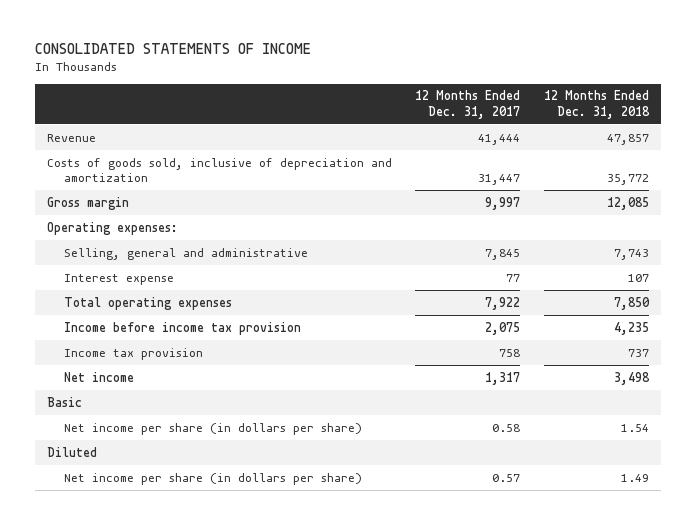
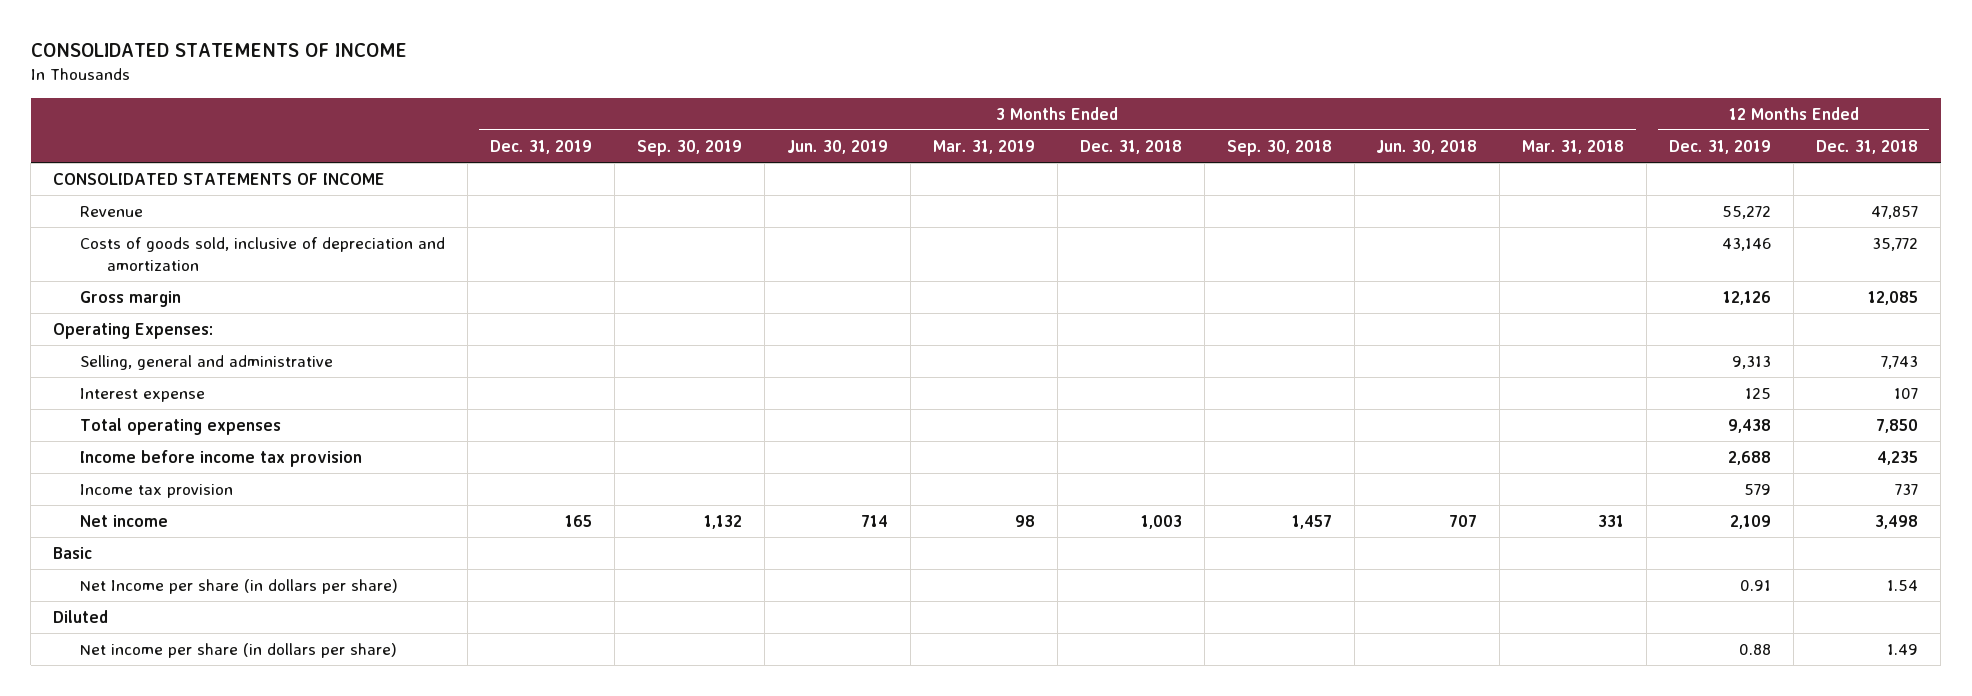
- | 12 Months Ended Dec. 31, 2017 | 12 Months Ended Dec. 31, 2018
+ | 3 Months Ended Dec. 31, 2019 | 3 Months Ended Sep. 30, 2019 | 3 Months Ended Jun. 30, 2019 | 3 Months Ended Mar. 31, 2019 | 3 Months Ended Dec. 31, 2018 | 3 Months Ended Sep. 30, 2018 | 3 Months Ended Jun. 30, 2018 | 3 Months Ended Mar. 31, 2018 | 12 Months Ended Dec. 31, 2019 | 12 Months Ended Dec. 31, 2018
+ CONSOLIDATED STATEMENTS OF INCOME
- Operating expenses:
+ Operating Expenses:
- Net income per share (in dollars per share) | 0.58 | 1.54
+ Net Income per share (in dollars per share) | | | | | | | | | 0.91 | 1.54

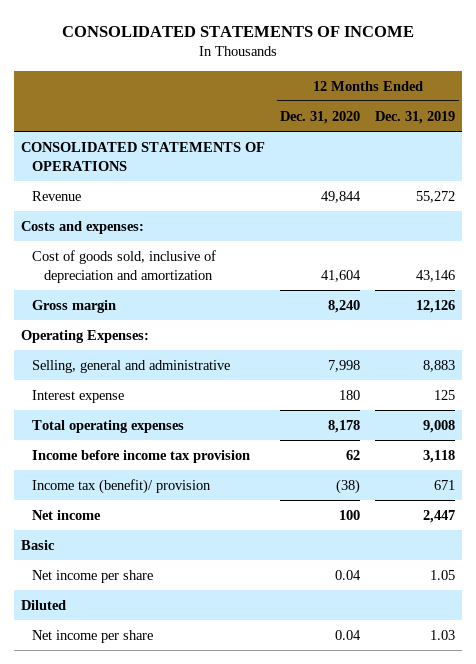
- | 3 Months Ended Dec. 31, 2019 | 3 Months Ended Sep. 30, 2019 | 3 Months Ended Jun. 30, 2019 | 3 Months Ended Mar. 31, 2019 | 3 Months Ended Dec. 31, 2018 | 3 Months Ended Sep. 30, 2018 | 3 Months Ended Jun. 30, 2018 | 3 Months Ended Mar. 31, 2018 | 12 Months Ended Dec. 31, 2019 | 12 Months Ended Dec. 31, 2018
+ | 12 Months Ended Dec. 31, 2020 | 12 Months Ended Dec. 31, 2019
- CONSOLIDATED STATEMENTS OF INCOME
+ CONSOLIDATED STATEMENTS OF OPERATIONS
- Costs of goods sold, inclusive of depreciation and amortization | | | | | | | | | 43,146 | 35,772
+ Costs and expenses:
+ Cost of goods sold, inclusive of depreciation and amortization | 41,604 | 43,146
- Selling, general and administrative | | | | | | | | | 9,313 | 7,743
+ Selling, general and administrative | 7,998 | 8,883
- Total operating expenses | | | | | | | | | 9,438 | 7,850
- Income before income tax provision | | | | | | | | | 2,688 | 4,235
- Income tax provision | | | | | | | | | 579 | 737
- Net income | 165 | 1,132 | 714 | 98 | 1,003 | 1,457 | 707 | 331 | 2,109 | 3,498
+ Total operating expenses | 8,178 | 9,008
+ Income before income tax provision | 62 | 3,118
+ Income tax (benefit)/ provision | (38) | 671
+ Net income | 100 | 2,447
- Net Income per share (in dollars per share) | | | | | | | | | 0.91 | 1.54
+ Net income per share | 0.04 | 1.05
- Net income per share (in dollars per share) | | | | | | | | | 0.88 | 1.49
+ Net income per share | 0.04 | 1.03

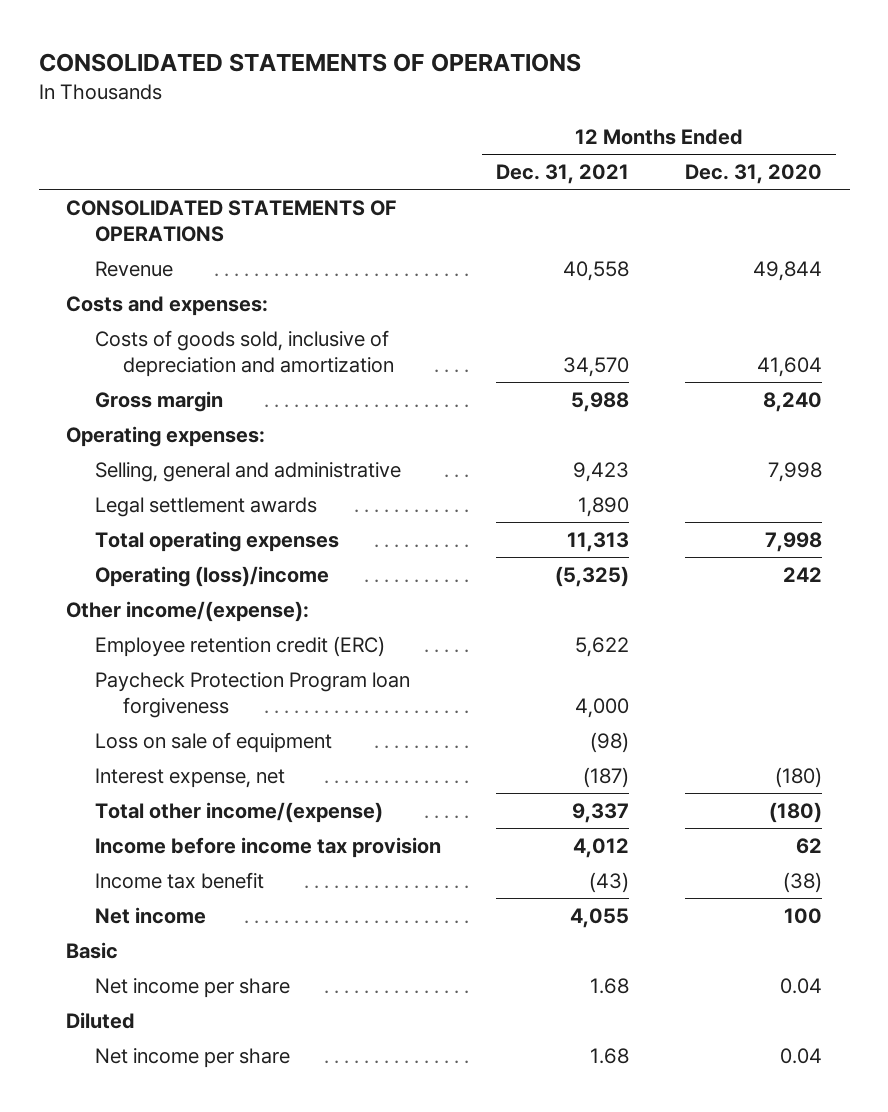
- CONSOLIDATED STATEMENTS OF INCOME
+ CONSOLIDATED STATEMENTS OF OPERATIONS
- | 12 Months Ended Dec. 31, 2020 | 12 Months Ended Dec. 31, 2019
+ | 12 Months Ended Dec. 31, 2021 | 12 Months Ended Dec. 31, 2020
- Cost of goods sold, inclusive of depreciation and amortization | 41,604 | 43,146
+ Costs of goods sold, inclusive of depreciation and amortization | 34,570 | 41,604
- Operating Expenses:
+ Operating expenses:
- Interest expense | 180 | 125
- Total operating expenses | 8,178 | 9,008
+ Legal settlement awards | 1,890 |
+ Total operating expenses | 11,313 | 7,998
+ Operating (loss)/income | (5,325) | 242
+ Other income/(expense):
+ Employee retention credit (ERC) | 5,622 |
+ Paycheck Protection Program loan forgiveness | 4,000 |
+ Loss on sale of equipment | (98) |
+ Interest expense, net | (187) | (180)
+ Total other income/(expense) | 9,337 | (180)
- Income tax (benefit)/ provision | (38) | 671
+ Income tax benefit | (43) | (38)

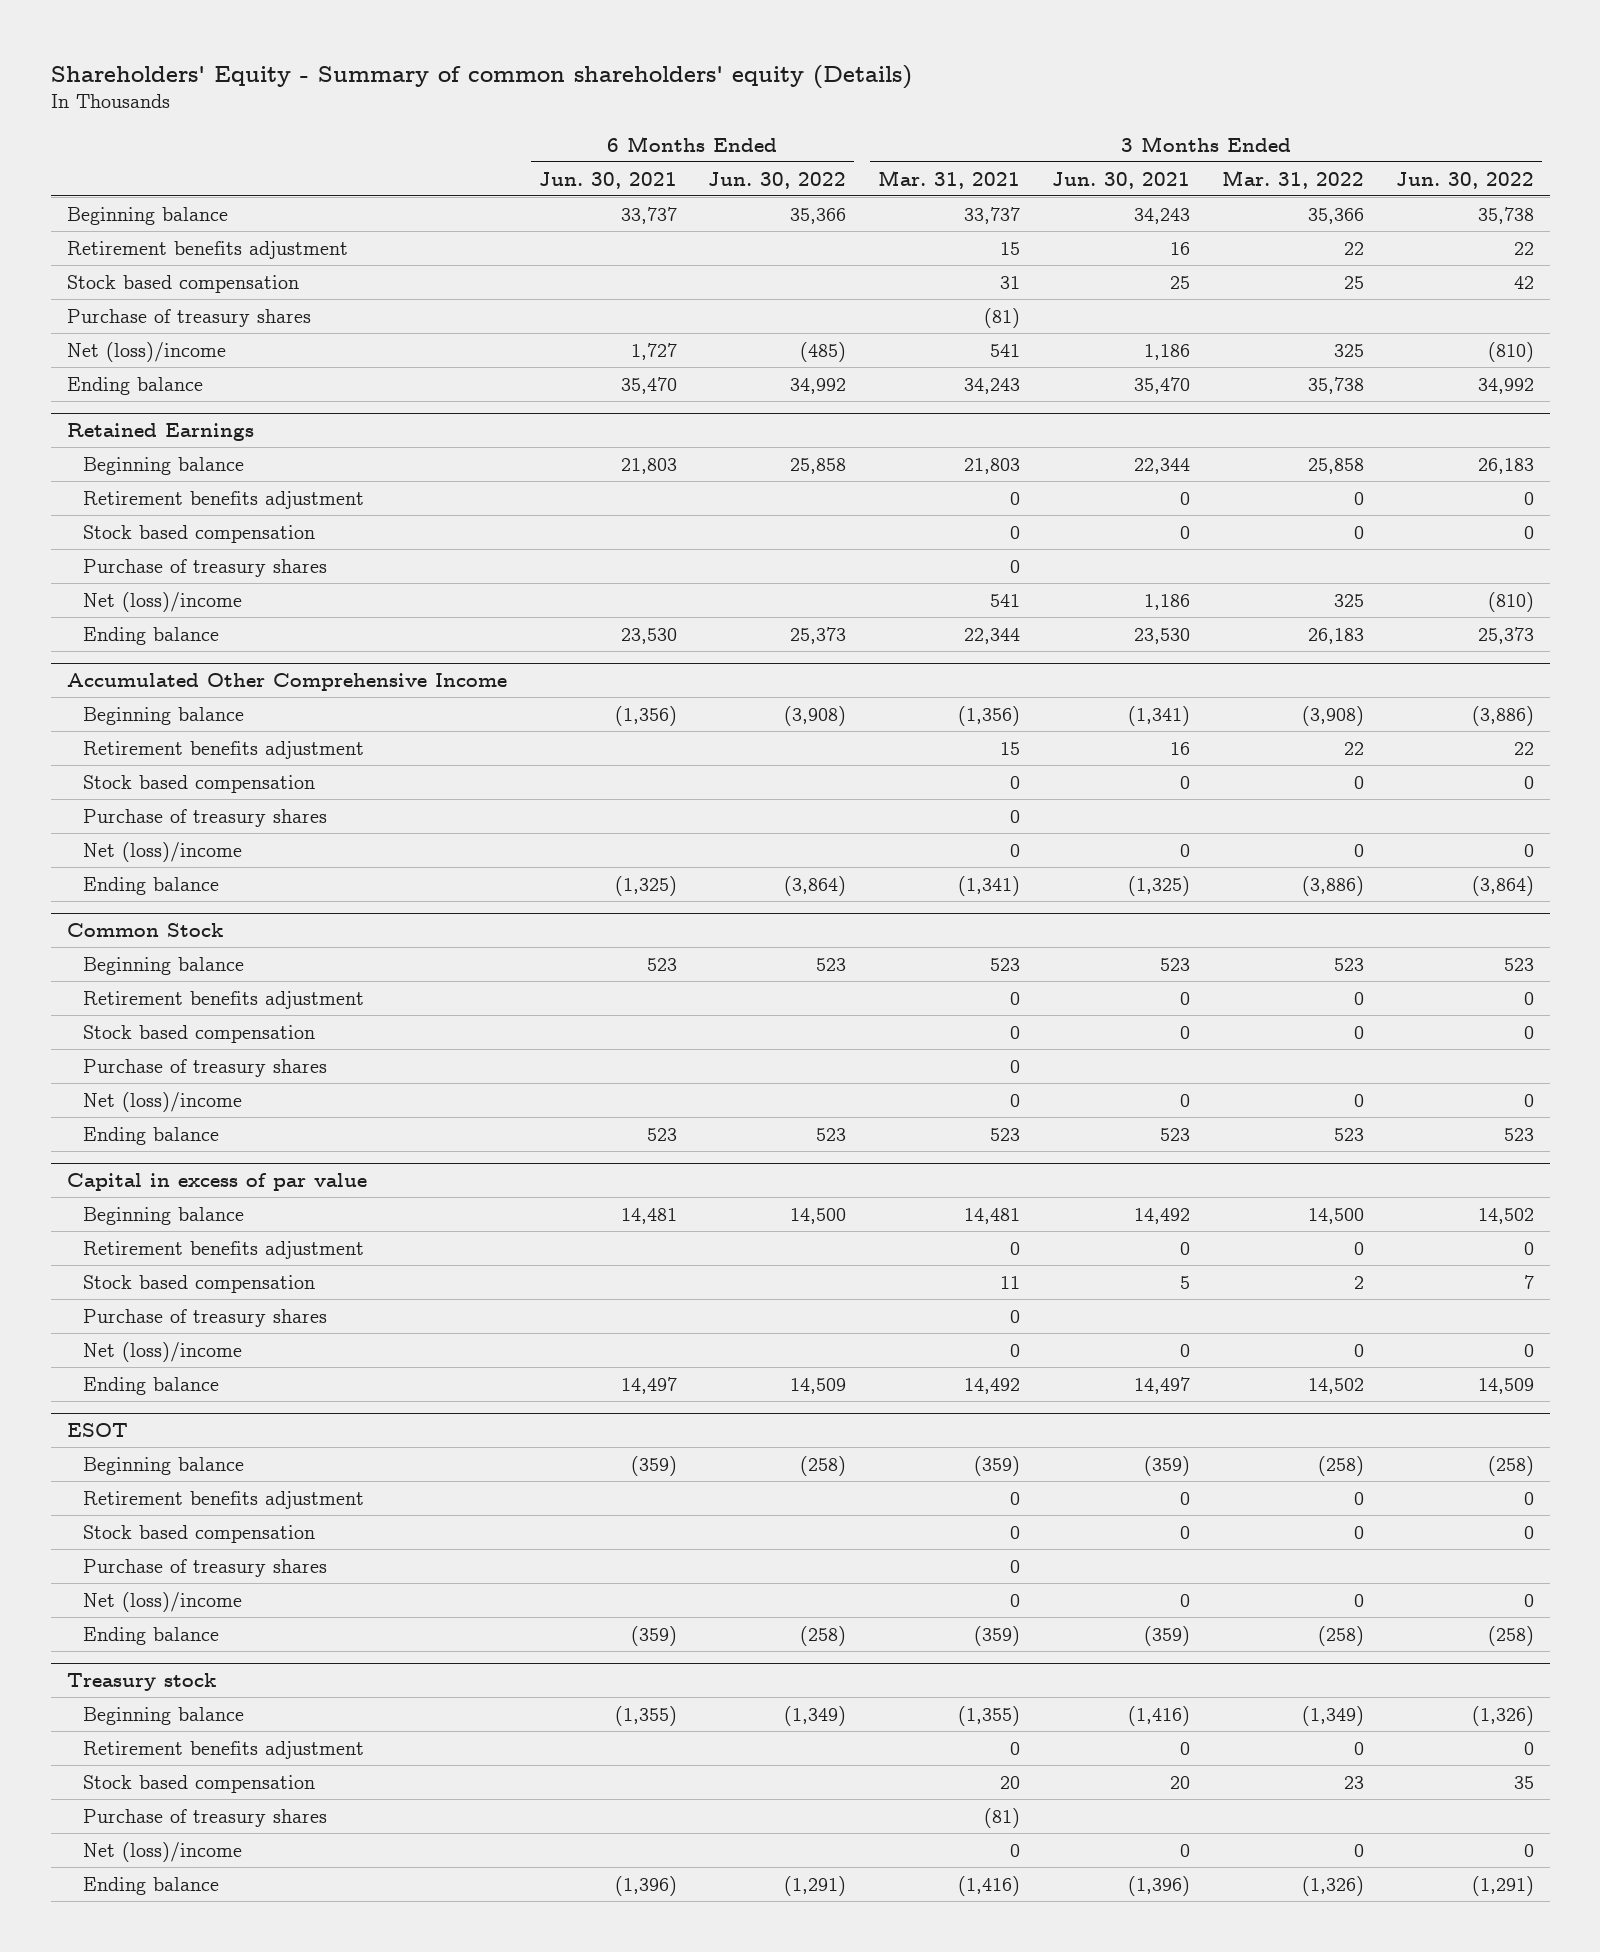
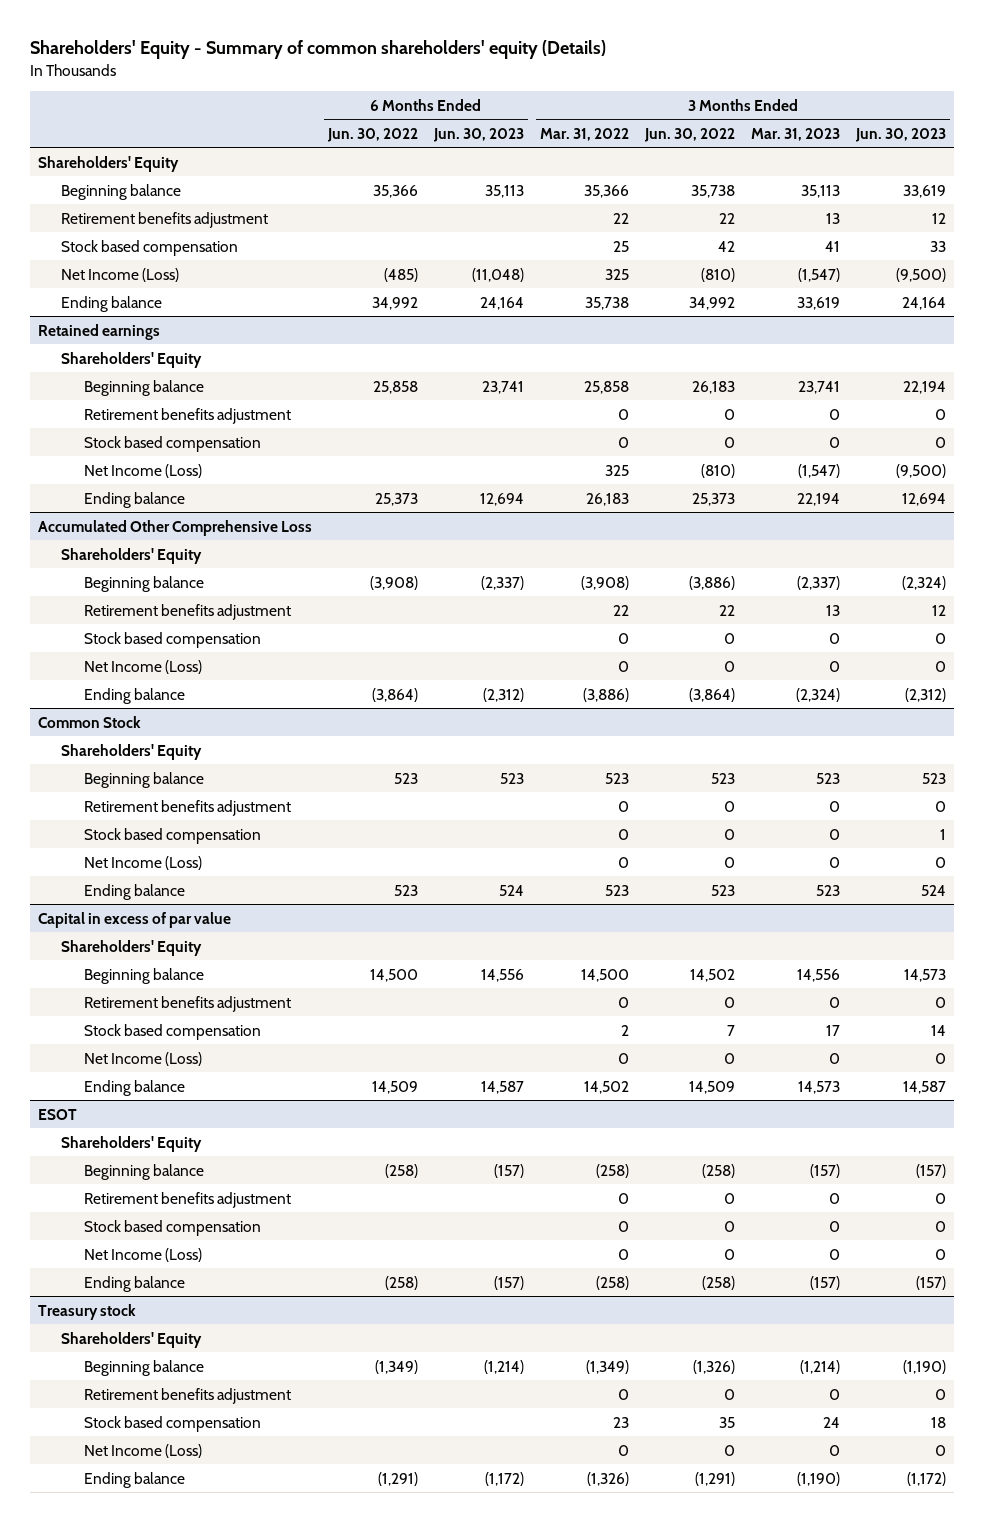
- | 6 Months Ended Jun. 30, 2021 | 6 Months Ended Jun. 30, 2022 | 3 Months Ended Mar. 31, 2021 | 3 Months Ended Jun. 30, 2021 | 3 Months Ended Mar. 31, 2022 | 3 Months Ended Jun. 30, 2022
+ | 6 Months Ended Jun. 30, 2022 | 6 Months Ended Jun. 30, 2023 | 3 Months Ended Mar. 31, 2022 | 3 Months Ended Jun. 30, 2022 | 3 Months Ended Mar. 31, 2023 | 3 Months Ended Jun. 30, 2023
+ Shareholders' Equity
- Purchase of treasury shares | | | (81) | | |
- Net (loss)/income | 1,727 | (485) | 541 | 1,186 | 325 | (810)
+ Net Income (Loss) | (485) | (11,048) | 325 | (810) | (1,547) | (9,500)
- Retained Earnings
+ Retained earnings
+ Shareholders' Equity
- Purchase of treasury shares | | | 0 | | |
- Net (loss)/income | | | 541 | 1,186 | 325 | (810)
+ Net Income (Loss) | | | 325 | (810) | (1,547) | (9,500)
- Accumulated Other Comprehensive Income
+ Accumulated Other Comprehensive Loss
+ Shareholders' Equity
- Purchase of treasury shares | | | 0 | | |
- Net (loss)/income | | | 0 | 0 | 0 | 0
+ Net Income (Loss) | | | 0 | 0 | 0 | 0
@ Common Stock
+ Shareholders' Equity
- Purchase of treasury shares | | | 0 | | |
- Net (loss)/income | | | 0 | 0 | 0 | 0
+ Net Income (Loss) | | | 0 | 0 | 0 | 0
@ Capital in excess of par value
+ Shareholders' Equity
- Purchase of treasury shares | | | 0 | | |
- Net (loss)/income | | | 0 | 0 | 0 | 0
+ Net Income (Loss) | | | 0 | 0 | 0 | 0
@ ESOT
+ Shareholders' Equity
- Purchase of treasury shares | | | 0 | | |
- Net (loss)/income | | | 0 | 0 | 0 | 0
+ Net Income (Loss) | | | 0 | 0 | 0 | 0
@ Treasury stock
+ Shareholders' Equity
- Purchase of treasury shares | | | (81) | | |
- Net (loss)/income | | | 0 | 0 | 0 | 0
+ Net Income (Loss) | | | 0 | 0 | 0 | 0

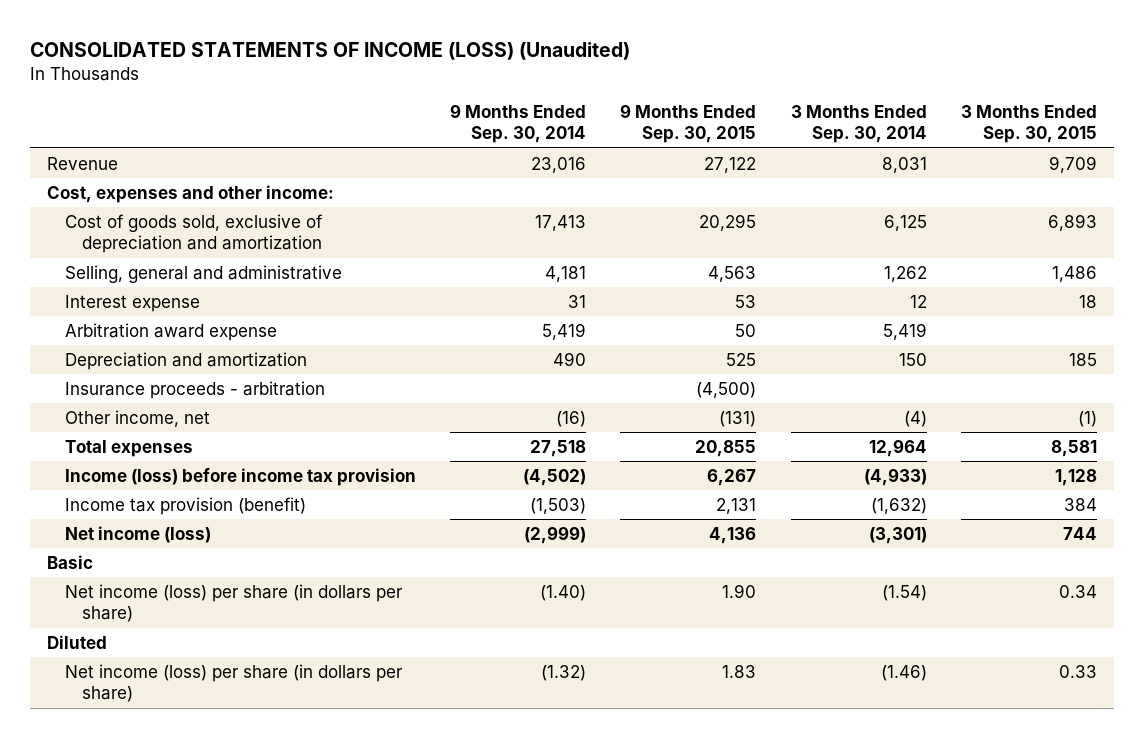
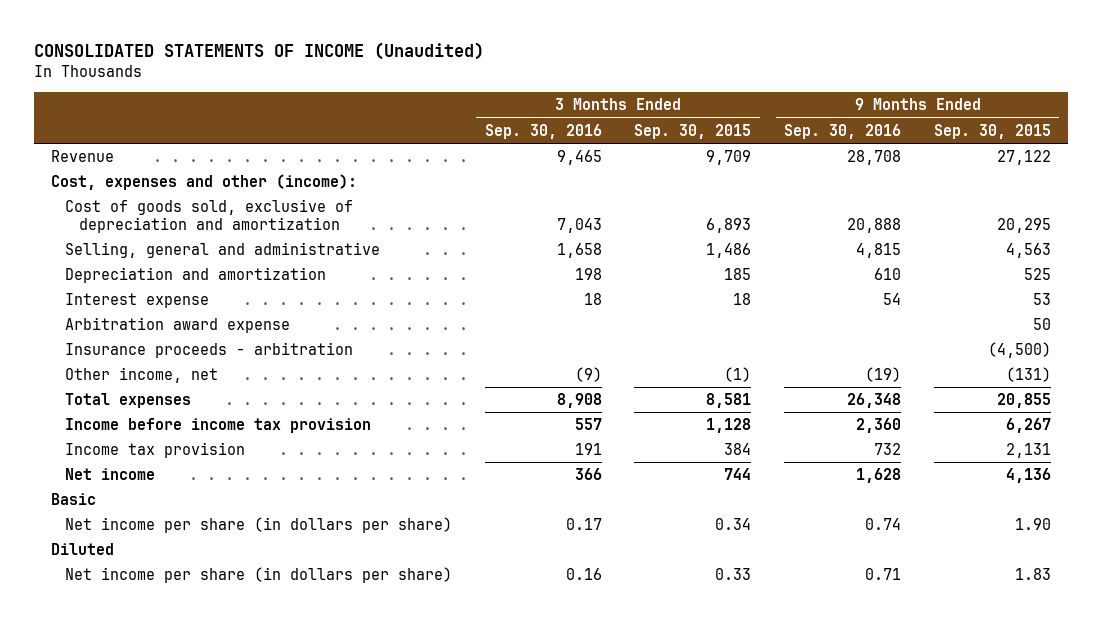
- CONSOLIDATED STATEMENTS OF INCOME (LOSS) (Unaudited)
+ CONSOLIDATED STATEMENTS OF INCOME (Unaudited)
- | 9 Months Ended Sep. 30, 2014 | 9 Months Ended Sep. 30, 2015 | 3 Months Ended Sep. 30, 2014 | 3 Months Ended Sep. 30, 2015
+ | 3 Months Ended Sep. 30, 2016 | 3 Months Ended Sep. 30, 2015 | 9 Months Ended Sep. 30, 2016 | 9 Months Ended Sep. 30, 2015
- Cost, expenses and other income:
+ Cost, expenses and other (income):
moved up: Depreciation and amortization | 198 | 185 | 610 | 525
- Income (loss) before income tax provision | (4,502) | 6,267 | (4,933) | 1,128
- Income tax provision (benefit) | (1,503) | 2,131 | (1,632) | 384
- Net income (loss) | (2,999) | 4,136 | (3,301) | 744
+ Income before income tax provision | 557 | 1,128 | 2,360 | 6,267
+ Income tax provision | 191 | 384 | 732 | 2,131
+ Net income | 366 | 744 | 1,628 | 4,136
- Net income (loss) per share (in dollars per share) | (1.40) | 1.90 | (1.54) | 0.34
+ Net income per share (in dollars per share) | 0.17 | 0.34 | 0.74 | 1.90
- Net income (loss) per share (in dollars per share) | (1.32) | 1.83 | (1.46) | 0.33
+ Net income per share (in dollars per share) | 0.16 | 0.33 | 0.71 | 1.83

